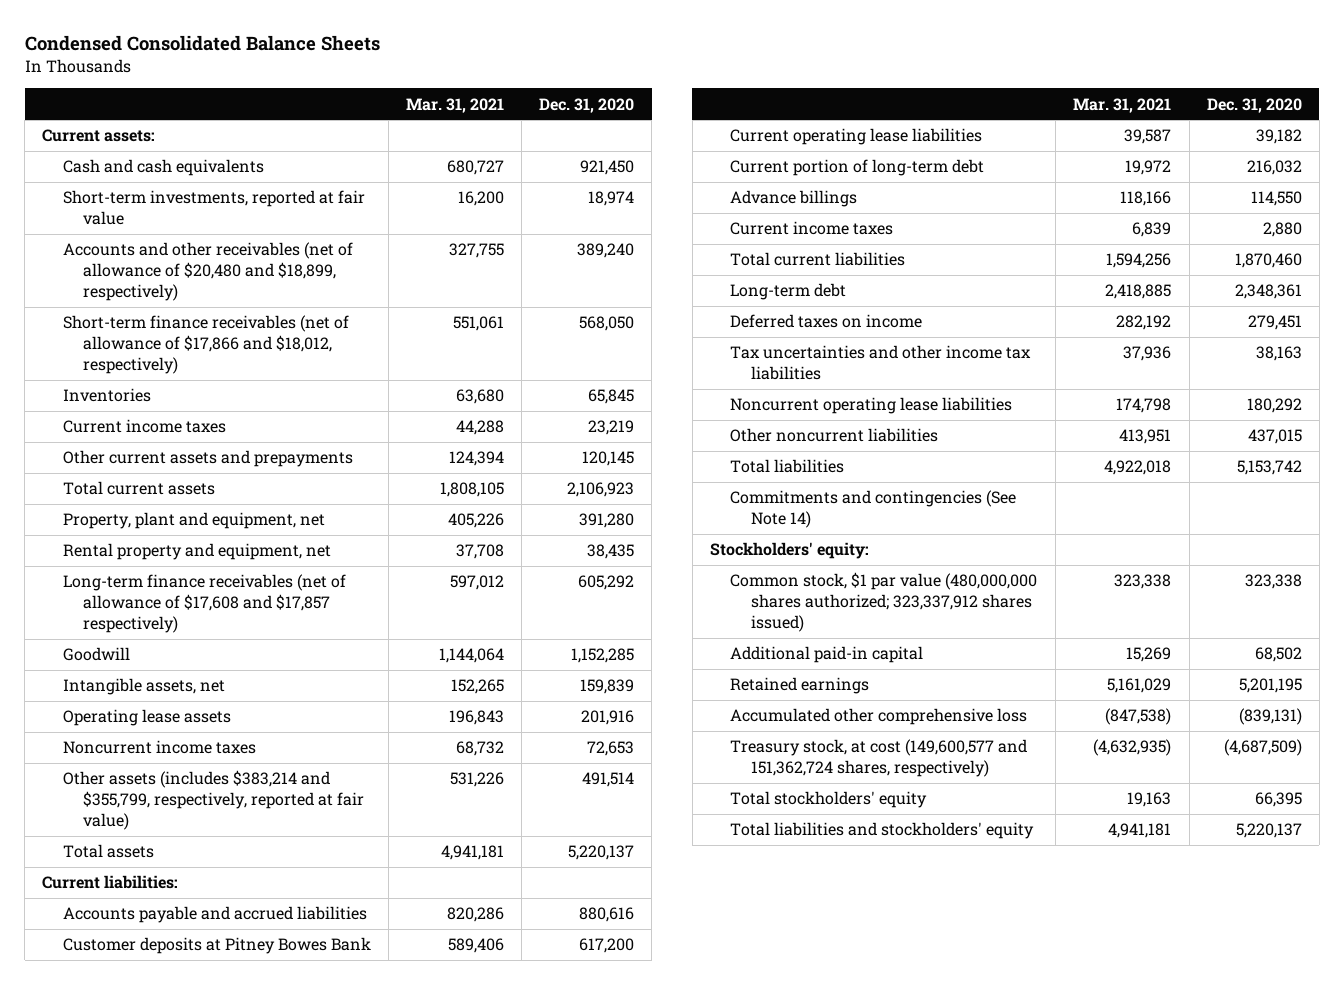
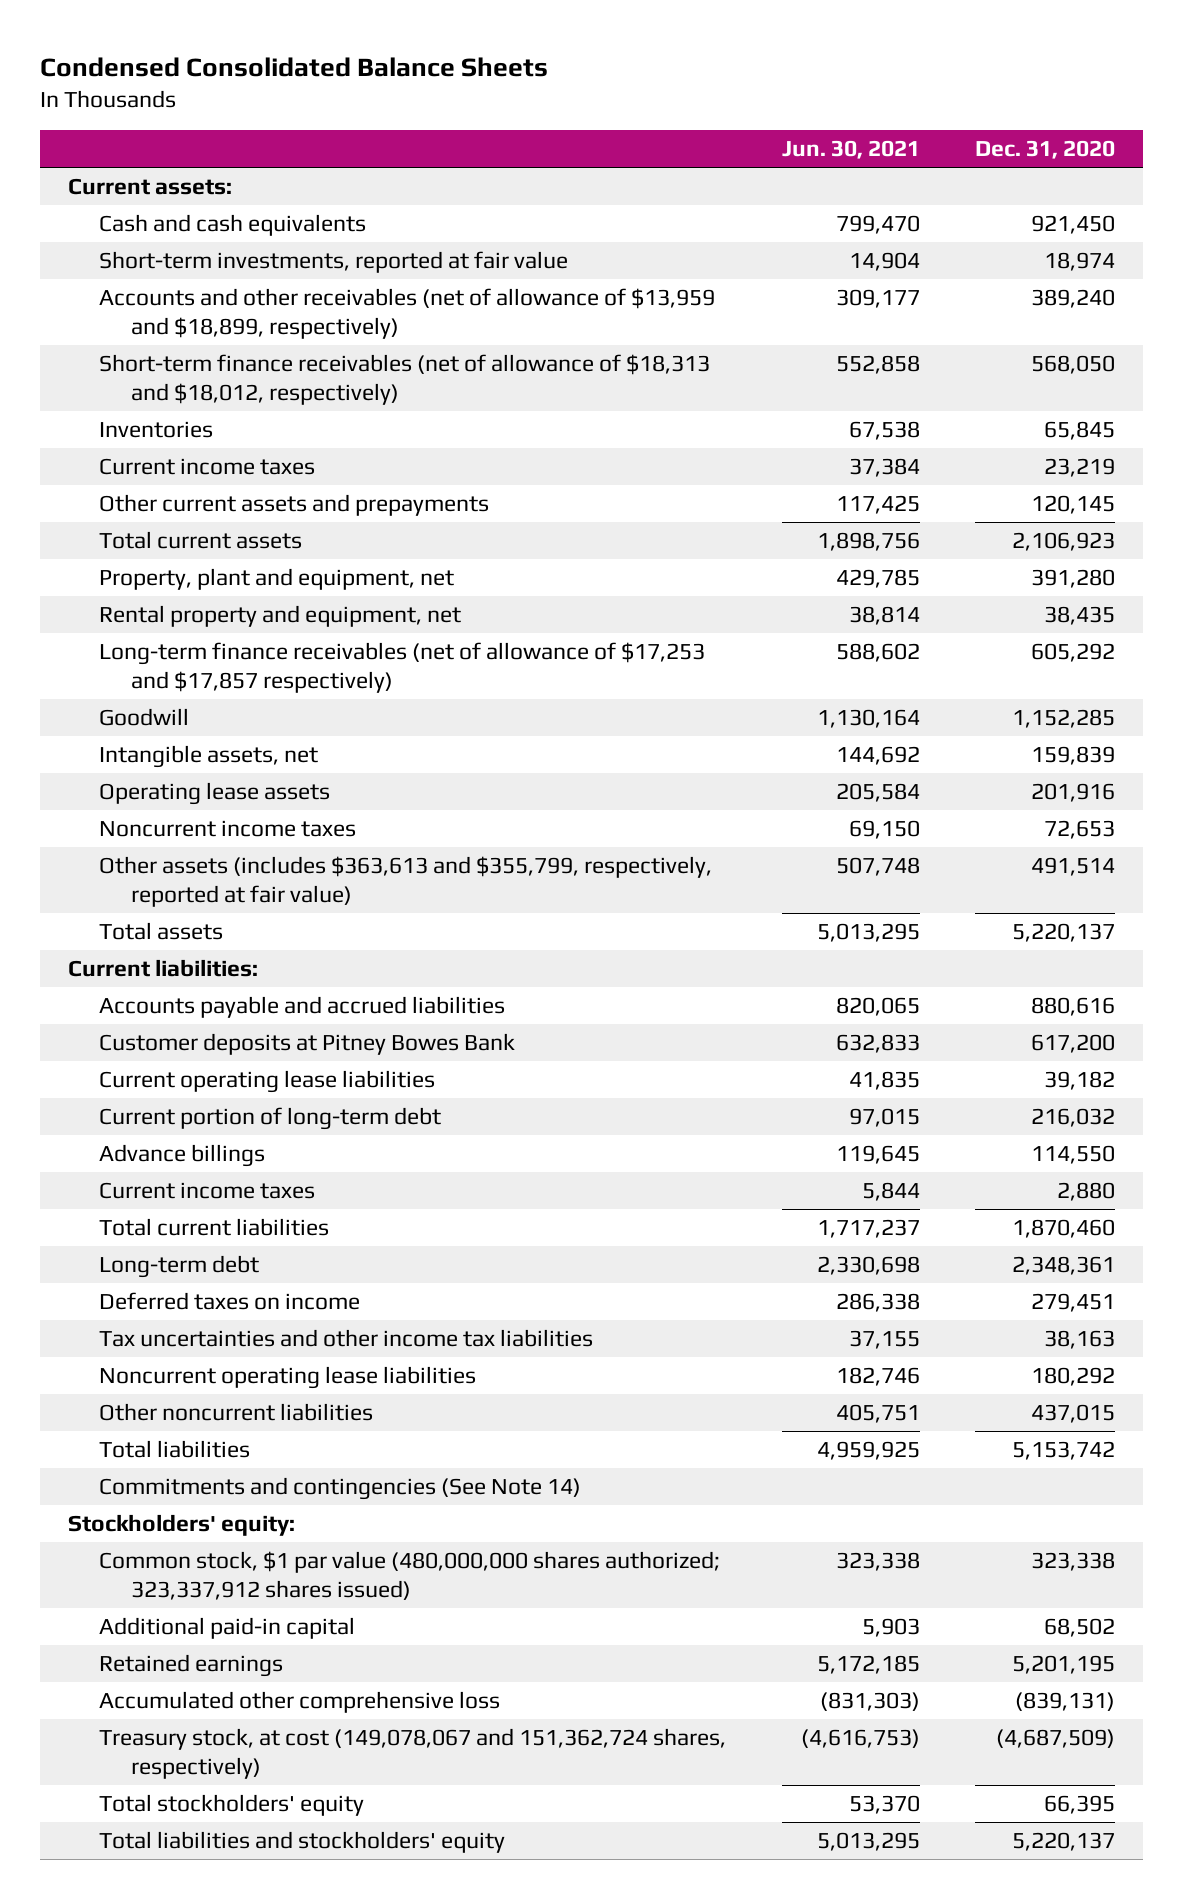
- | Mar. 31, 2021 | Dec. 31, 2020
+ | Jun. 30, 2021 | Dec. 31, 2020
- Accounts and other receivables (net of allowance of $20,480 and $18,899, respectively) | 327,755 | 389,240
- Short-term finance receivables (net of allowance of $17,866 and $18,012, respectively) | 551,061 | 568,050
+ Accounts and other receivables (net of allowance of $13,959 and $18,899, respectively) | 309,177 | 389,240
+ Short-term finance receivables (net of allowance of $18,313 and $18,012, respectively) | 552,858 | 568,050
- Long-term finance receivables (net of allowance of $17,608 and $17,857 respectively) | 597,012 | 605,292
+ Long-term finance receivables (net of allowance of $17,253 and $17,857 respectively) | 588,602 | 605,292
- Other assets (includes $383,214 and $355,799, respectively, reported at fair value) | 531,226 | 491,514
+ Other assets (includes $363,613 and $355,799, respectively, reported at fair value) | 507,748 | 491,514
- Treasury stock, at cost (149,600,577 and 151,362,724 shares, respectively) | (4,632,935) | (4,687,509)
+ Treasury stock, at cost (149,078,067 and 151,362,724 shares, respectively) | (4,616,753) | (4,687,509)

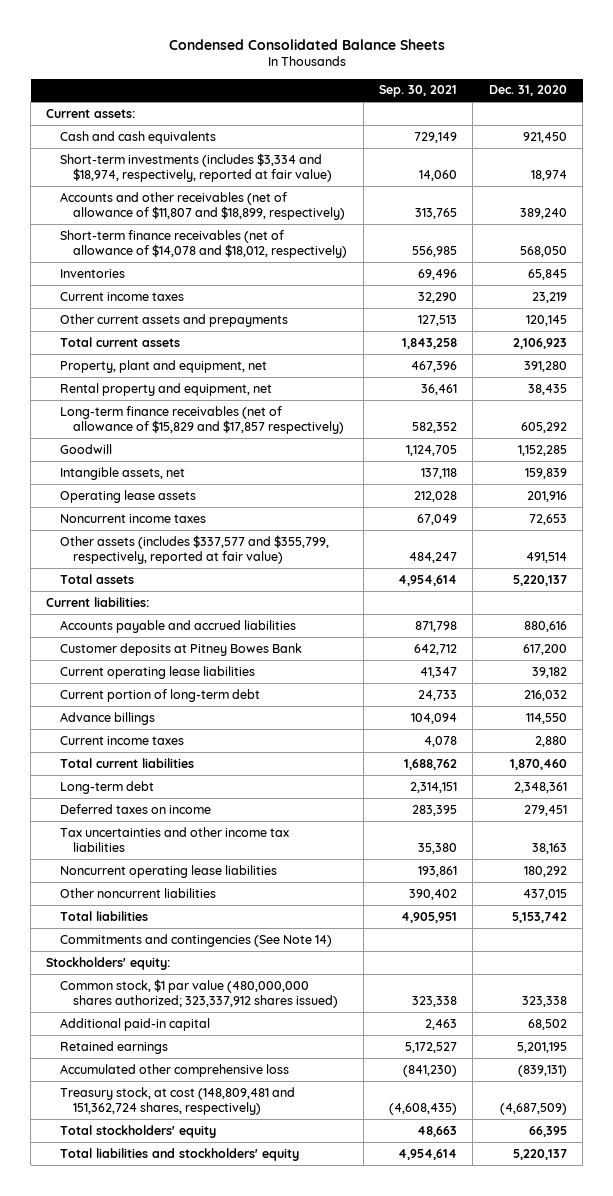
- | Jun. 30, 2021 | Dec. 31, 2020
+ | Sep. 30, 2021 | Dec. 31, 2020
- Short-term investments, reported at fair value | 14,904 | 18,974
- Accounts and other receivables (net of allowance of $13,959 and $18,899, respectively) | 309,177 | 389,240
- Short-term finance receivables (net of allowance of $18,313 and $18,012, respectively) | 552,858 | 568,050
+ Short-term investments (includes $3,334 and $18,974, respectively, reported at fair value) | 14,060 | 18,974
+ Accounts and other receivables (net of allowance of $11,807 and $18,899, respectively) | 313,765 | 389,240
+ Short-term finance receivables (net of allowance of $14,078 and $18,012, respectively) | 556,985 | 568,050
- Long-term finance receivables (net of allowance of $17,253 and $17,857 respectively) | 588,602 | 605,292
+ Long-term finance receivables (net of allowance of $15,829 and $17,857 respectively) | 582,352 | 605,292
- Other assets (includes $363,613 and $355,799, respectively, reported at fair value) | 507,748 | 491,514
+ Other assets (includes $337,577 and $355,799, respectively, reported at fair value) | 484,247 | 491,514
- Treasury stock, at cost (149,078,067 and 151,362,724 shares, respectively) | (4,616,753) | (4,687,509)
+ Treasury stock, at cost (148,809,481 and 151,362,724 shares, respectively) | (4,608,435) | (4,687,509)

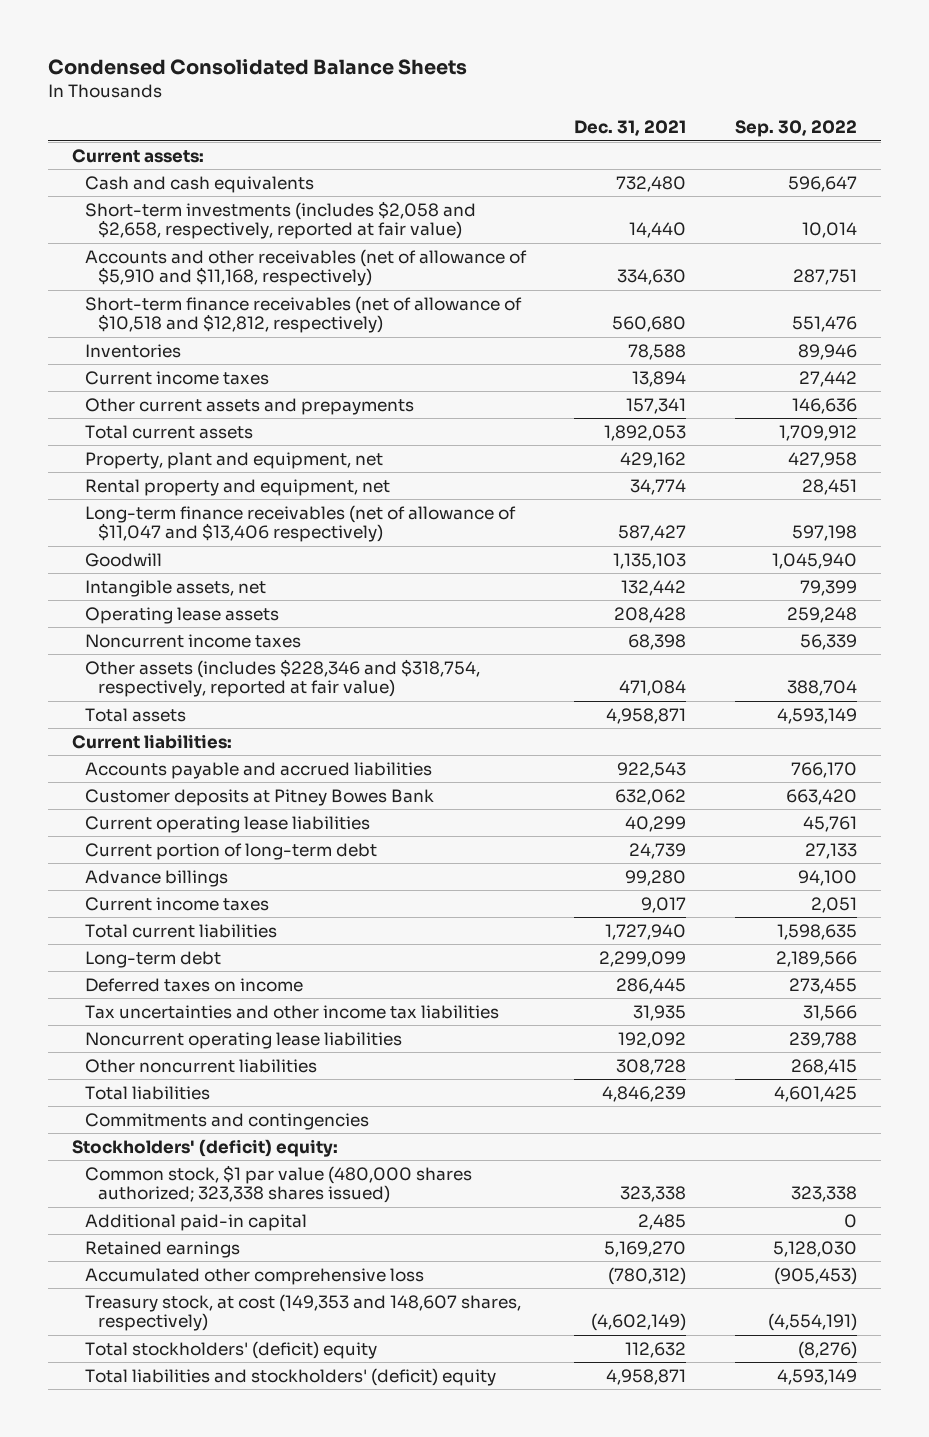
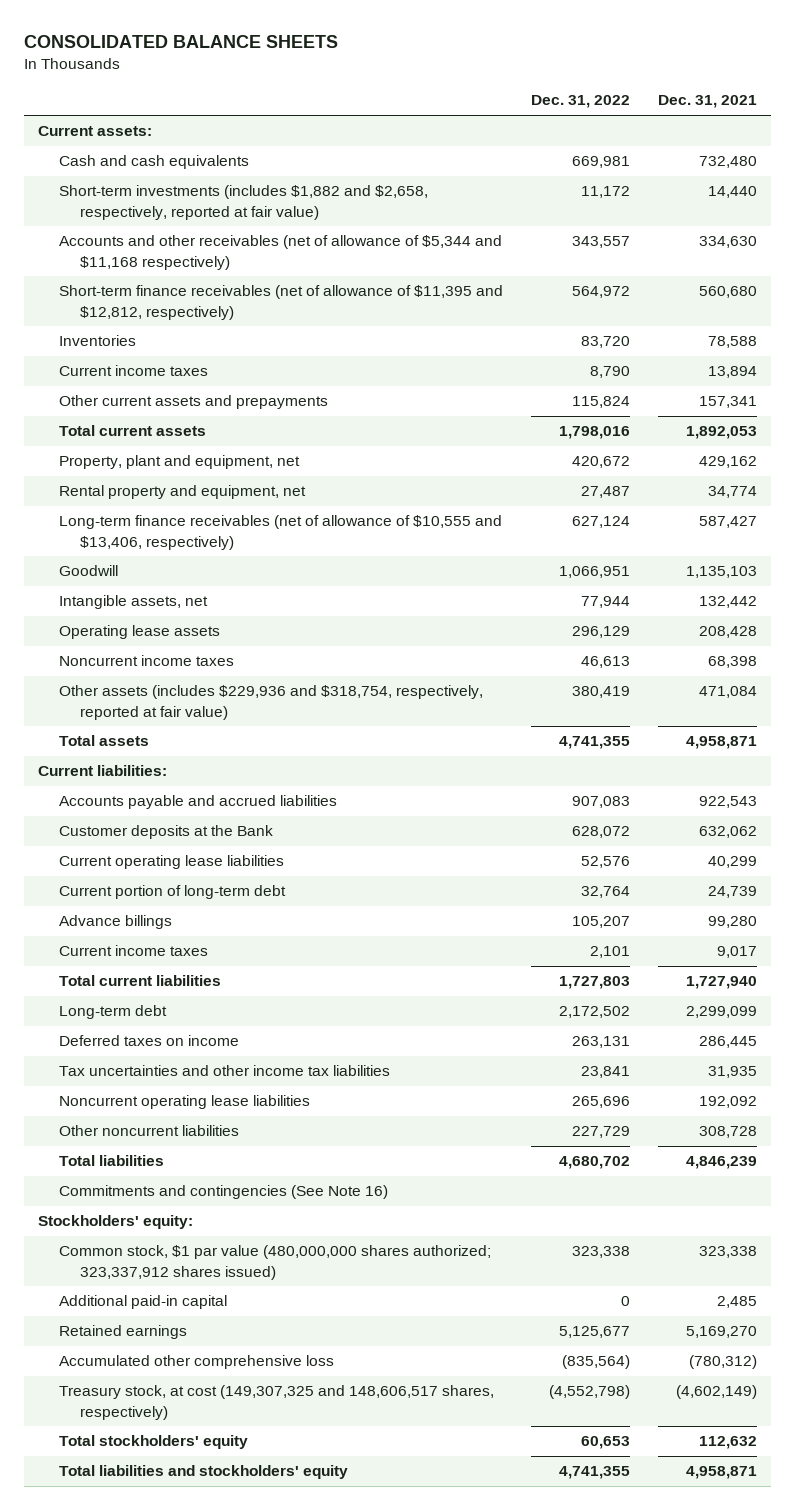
- Condensed Consolidated Balance Sheets
+ CONSOLIDATED BALANCE SHEETS
- | Dec. 31, 2021 | Sep. 30, 2022
+ | Dec. 31, 2022 | Dec. 31, 2021
- Short-term investments (includes $2,058 and $2,658, respectively, reported at fair value) | 14,440 | 10,014
- Accounts and other receivables (net of allowance of $5,910 and $11,168, respectively) | 334,630 | 287,751
- Short-term finance receivables (net of allowance of $10,518 and $12,812, respectively) | 560,680 | 551,476
+ Short-term investments (includes $1,882 and $2,658, respectively, reported at fair value) | 11,172 | 14,440
+ Accounts and other receivables (net of allowance of $5,344 and $11,168 respectively) | 343,557 | 334,630
+ Short-term finance receivables (net of allowance of $11,395 and $12,812, respectively) | 564,972 | 560,680
- Long-term finance receivables (net of allowance of $11,047 and $13,406 respectively) | 587,427 | 597,198
+ Long-term finance receivables (net of allowance of $10,555 and $13,406, respectively) | 627,124 | 587,427
- Other assets (includes $228,346 and $318,754, respectively, reported at fair value) | 471,084 | 388,704
+ Other assets (includes $229,936 and $318,754, respectively, reported at fair value) | 380,419 | 471,084
- Customer deposits at Pitney Bowes Bank | 632,062 | 663,420
+ Customer deposits at the Bank | 628,072 | 632,062
- Commitments and contingencies
- Stockholders' (deficit) equity:
- Common stock, $1 par value (480,000 shares authorized; 323,338 shares issued) | 323,338 | 323,338
+ Commitments and contingencies (See Note 16)
+ Stockholders' equity:
+ Common stock, $1 par value (480,000,000 shares authorized; 323,337,912 shares issued) | 323,338 | 323,338
- Treasury stock, at cost (149,353 and 148,607 shares, respectively) | (4,602,149) | (4,554,191)
- Total stockholders' (deficit) equity | 112,632 | (8,276)
- Total liabilities and stockholders' (deficit) equity | 4,958,871 | 4,593,149
+ Treasury stock, at cost (149,307,325 and 148,606,517 shares, respectively) | (4,552,798) | (4,602,149)
+ Total stockholders' equity | 60,653 | 112,632
+ Total liabilities and stockholders' equity | 4,741,355 | 4,958,871

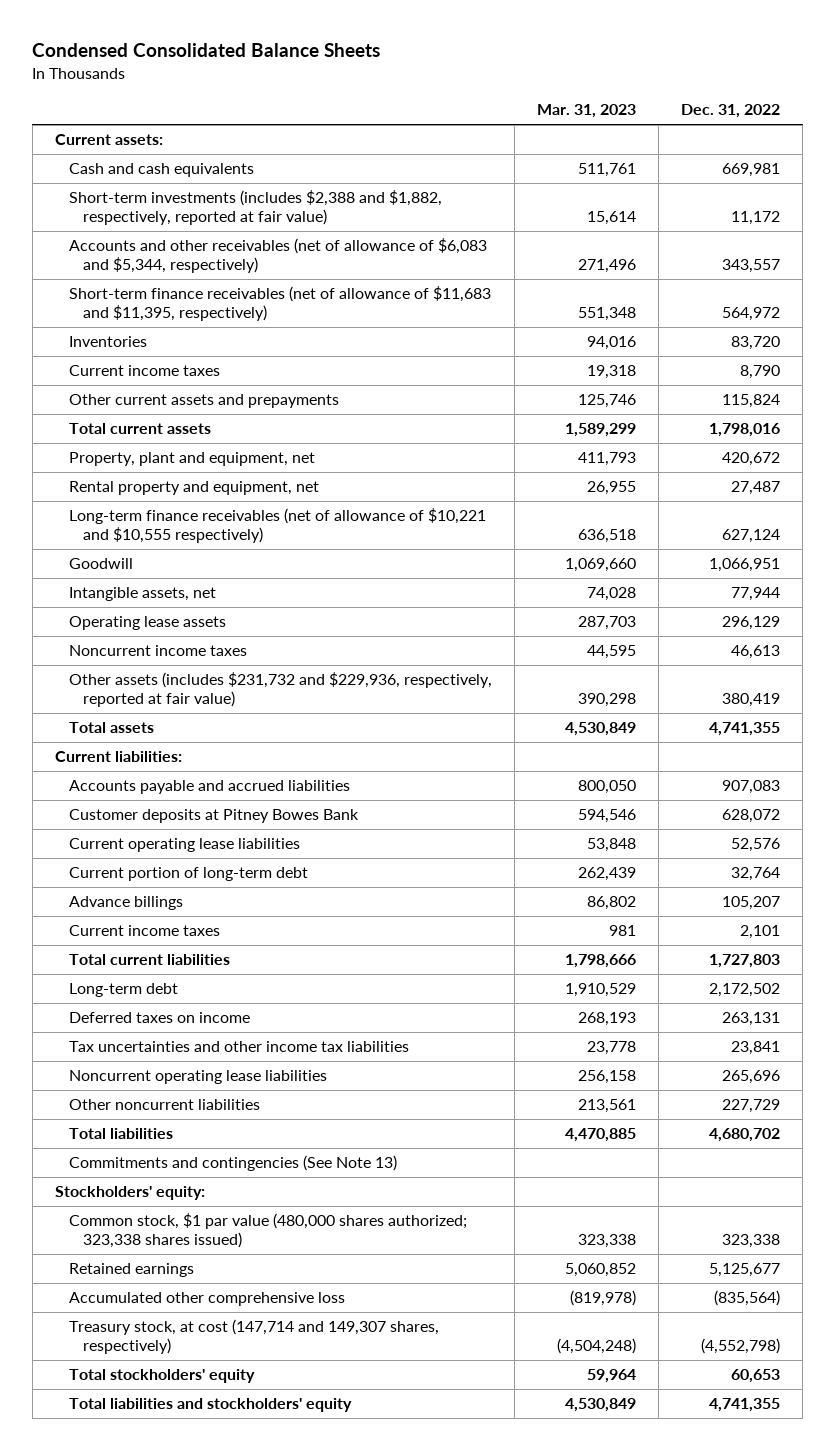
- CONSOLIDATED BALANCE SHEETS
+ Condensed Consolidated Balance Sheets
- | Dec. 31, 2022 | Dec. 31, 2021
+ | Mar. 31, 2023 | Dec. 31, 2022
- Short-term investments (includes $1,882 and $2,658, respectively, reported at fair value) | 11,172 | 14,440
- Accounts and other receivables (net of allowance of $5,344 and $11,168 respectively) | 343,557 | 334,630
- Short-term finance receivables (net of allowance of $11,395 and $12,812, respectively) | 564,972 | 560,680
+ Short-term investments (includes $2,388 and $1,882, respectively, reported at fair value) | 15,614 | 11,172
+ Accounts and other receivables (net of allowance of $6,083 and $5,344, respectively) | 271,496 | 343,557
+ Short-term finance receivables (net of allowance of $11,683 and $11,395, respectively) | 551,348 | 564,972
- Long-term finance receivables (net of allowance of $10,555 and $13,406, respectively) | 627,124 | 587,427
+ Long-term finance receivables (net of allowance of $10,221 and $10,555 respectively) | 636,518 | 627,124
- Other assets (includes $229,936 and $318,754, respectively, reported at fair value) | 380,419 | 471,084
+ Other assets (includes $231,732 and $229,936, respectively, reported at fair value) | 390,298 | 380,419
- Customer deposits at the Bank | 628,072 | 632,062
+ Customer deposits at Pitney Bowes Bank | 594,546 | 628,072
- Commitments and contingencies (See Note 16)
+ Commitments and contingencies (See Note 13)
- Common stock, $1 par value (480,000,000 shares authorized; 323,337,912 shares issued) | 323,338 | 323,338
- Additional paid-in capital | 0 | 2,485
+ Common stock, $1 par value (480,000 shares authorized; 323,338 shares issued) | 323,338 | 323,338
- Treasury stock, at cost (149,307,325 and 148,606,517 shares, respectively) | (4,552,798) | (4,602,149)
+ Treasury stock, at cost (147,714 and 149,307 shares, respectively) | (4,504,248) | (4,552,798)

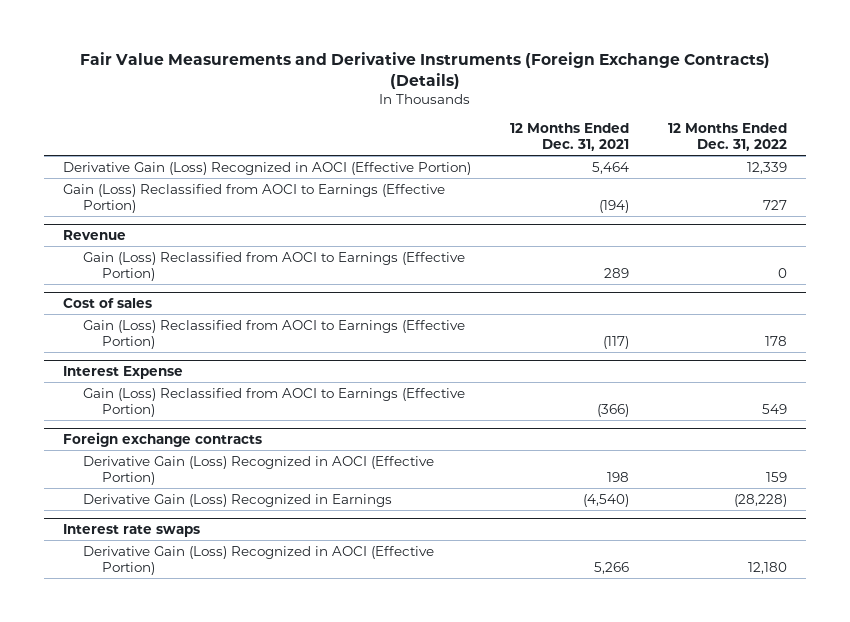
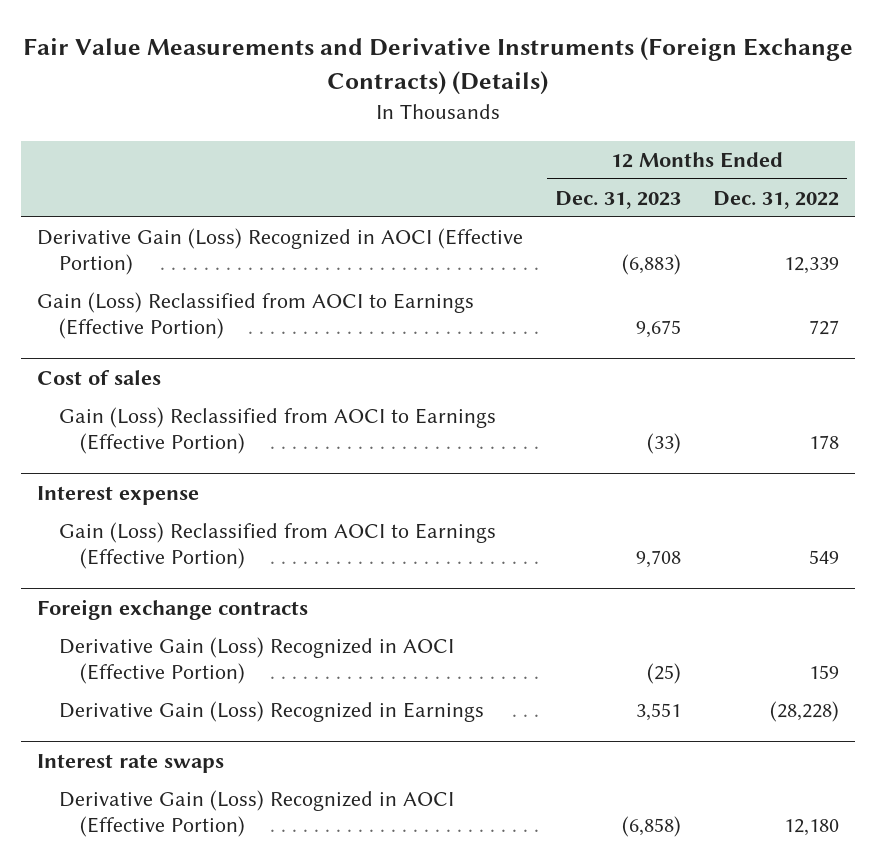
- | 12 Months Ended Dec. 31, 2021 | 12 Months Ended Dec. 31, 2022
+ | 12 Months Ended Dec. 31, 2023 | 12 Months Ended Dec. 31, 2022
- Revenue
- Gain (Loss) Reclassified from AOCI to Earnings (Effective Portion) | 289 | 0
- Interest Expense
+ Interest expense

